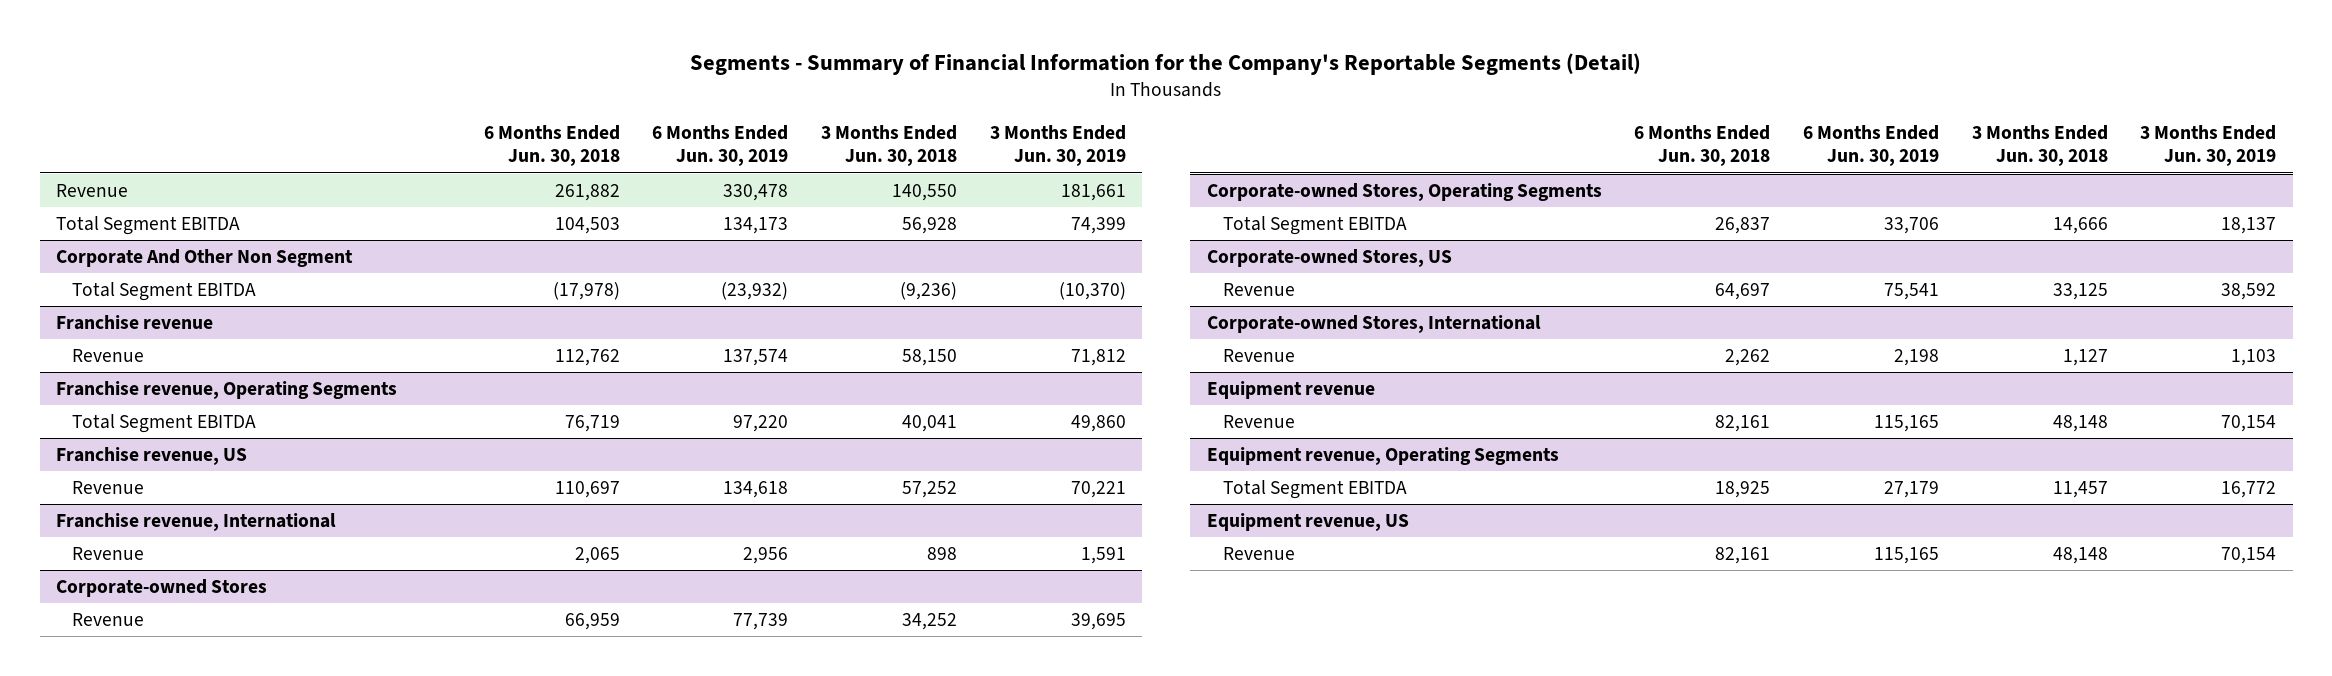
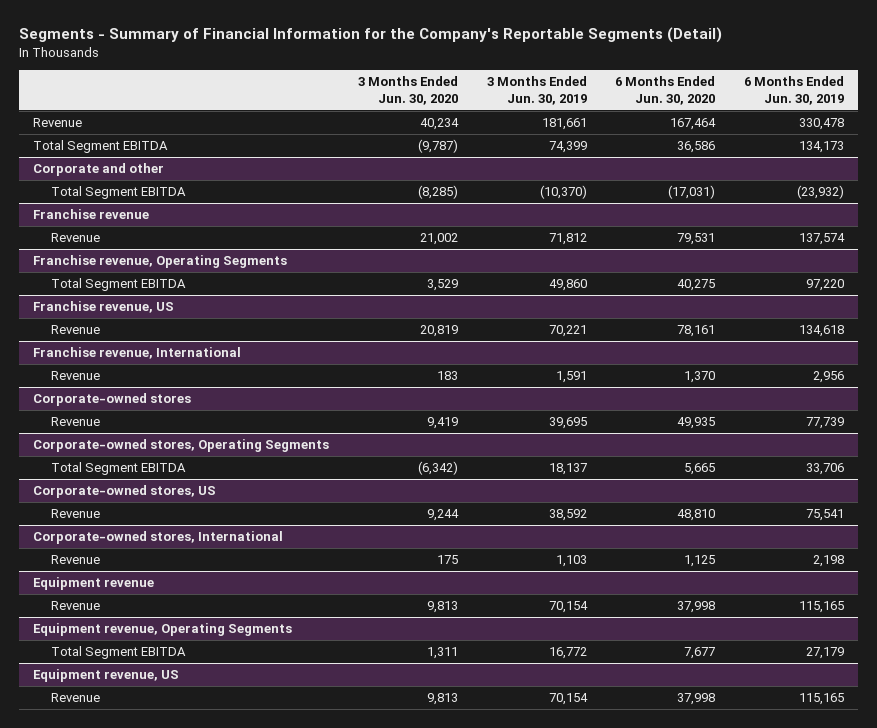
- | 6 Months Ended Jun. 30, 2018 | 6 Months Ended Jun. 30, 2019 | 3 Months Ended Jun. 30, 2018 | 3 Months Ended Jun. 30, 2019
+ | 3 Months Ended Jun. 30, 2020 | 3 Months Ended Jun. 30, 2019 | 6 Months Ended Jun. 30, 2020 | 6 Months Ended Jun. 30, 2019
- Corporate And Other Non Segment
+ Corporate and other
- Corporate-owned Stores
+ Corporate-owned stores
- Corporate-owned Stores, Operating Segments
+ Corporate-owned stores, Operating Segments
- Corporate-owned Stores, US
+ Corporate-owned stores, US
- Corporate-owned Stores, International
+ Corporate-owned stores, International

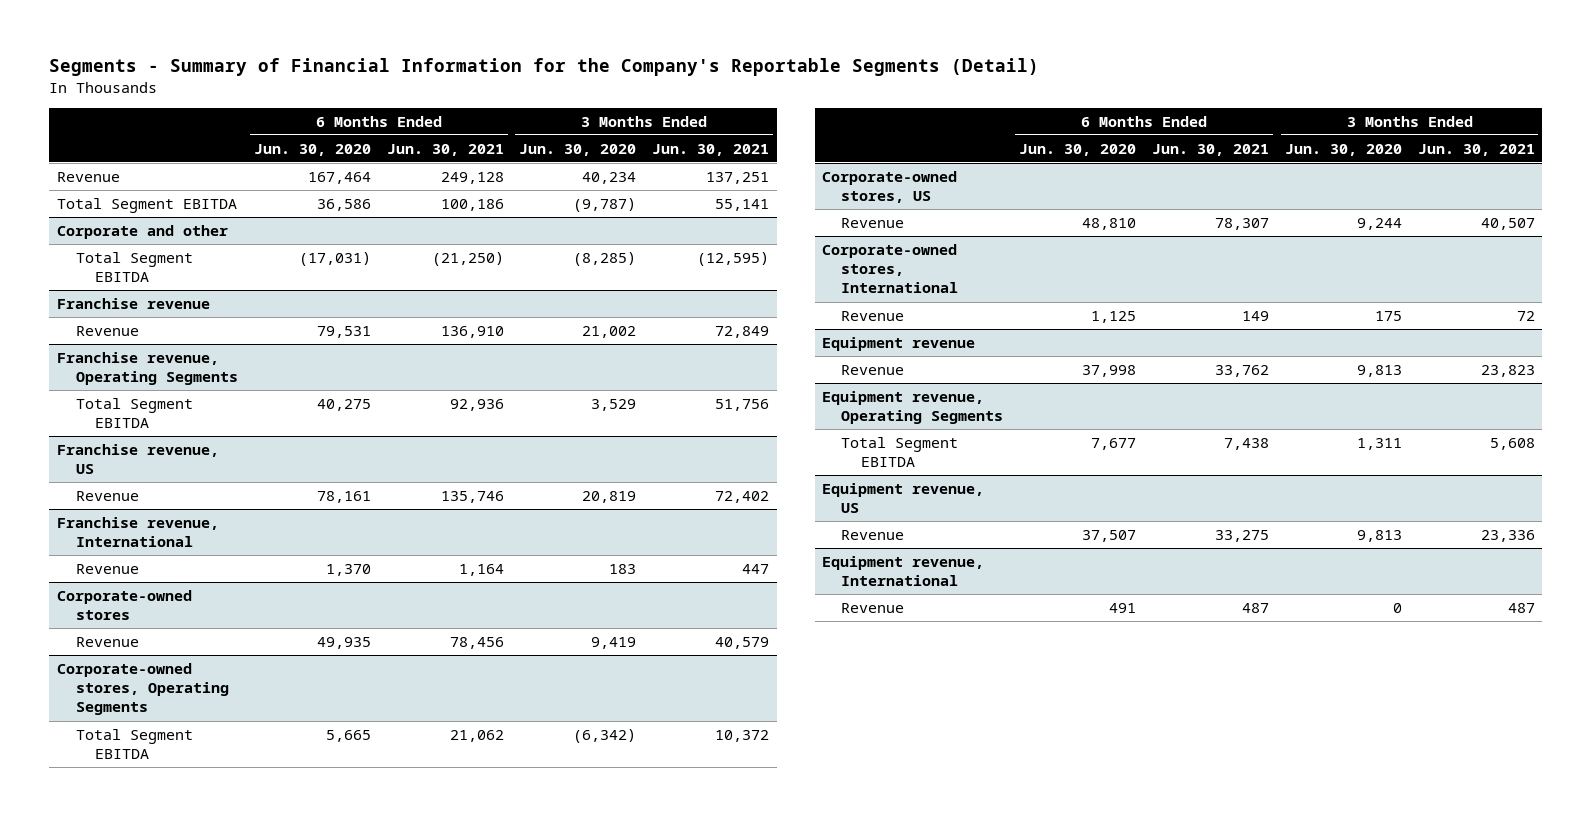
- | 3 Months Ended Jun. 30, 2020 | 3 Months Ended Jun. 30, 2019 | 6 Months Ended Jun. 30, 2020 | 6 Months Ended Jun. 30, 2019
+ | 6 Months Ended Jun. 30, 2020 | 6 Months Ended Jun. 30, 2021 | 3 Months Ended Jun. 30, 2020 | 3 Months Ended Jun. 30, 2021
@ Equipment revenue, US
- Revenue | 9,813 | 70,154 | 37,998 | 115,165
+ Revenue | 37,507 | 33,275 | 9,813 | 23,336
+ Equipment revenue, International
+ Revenue | 491 | 487 | 0 | 487

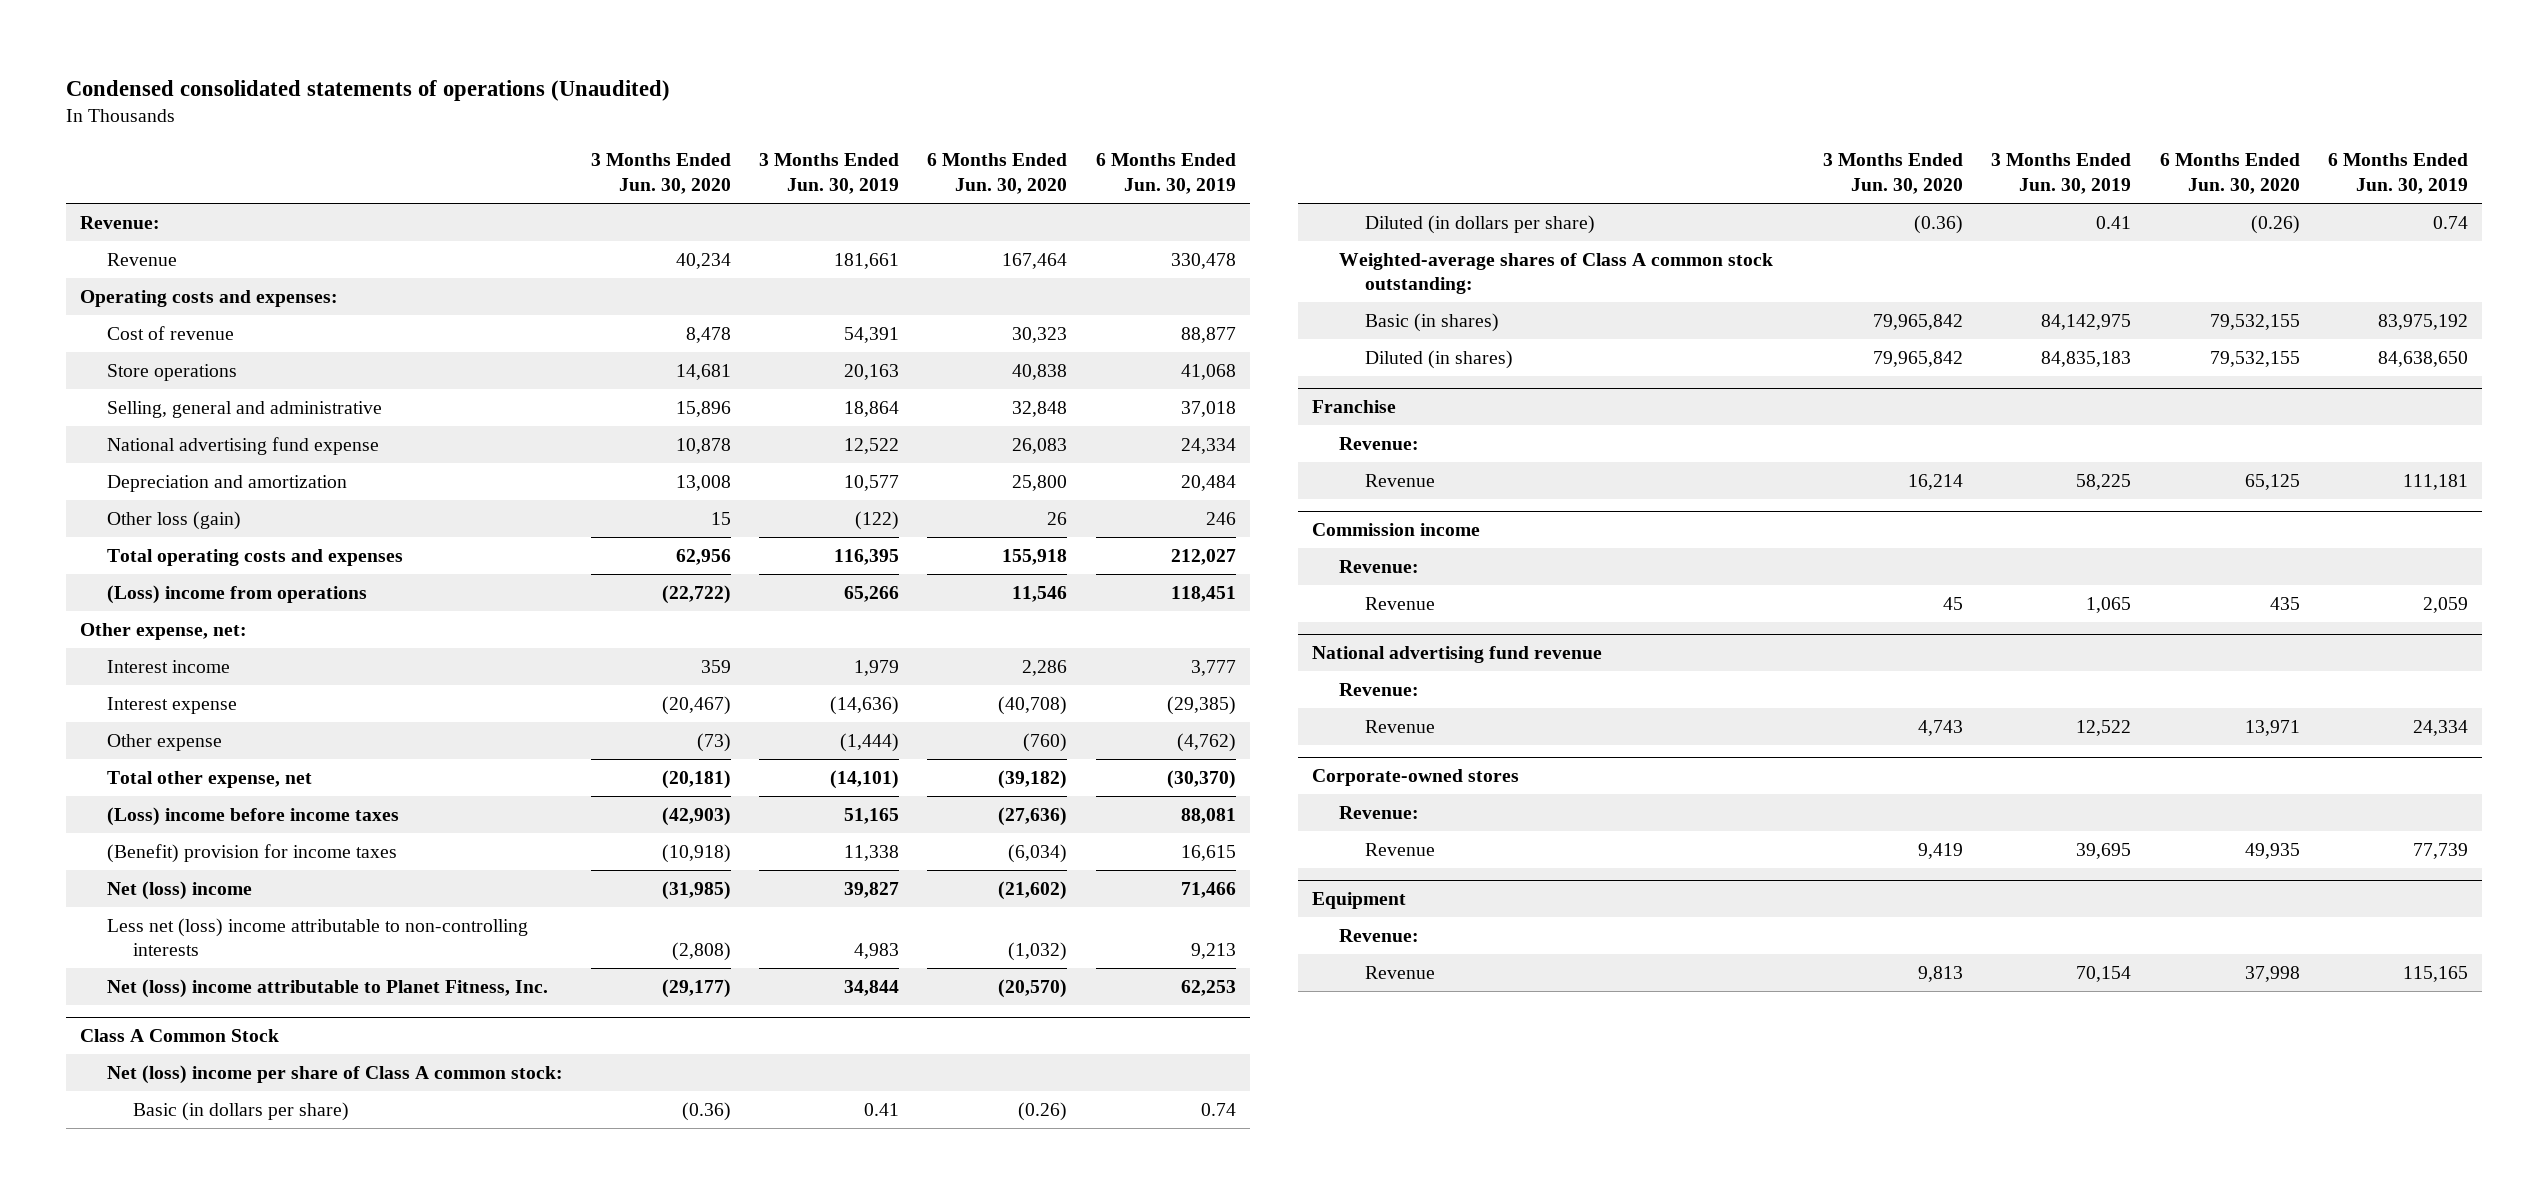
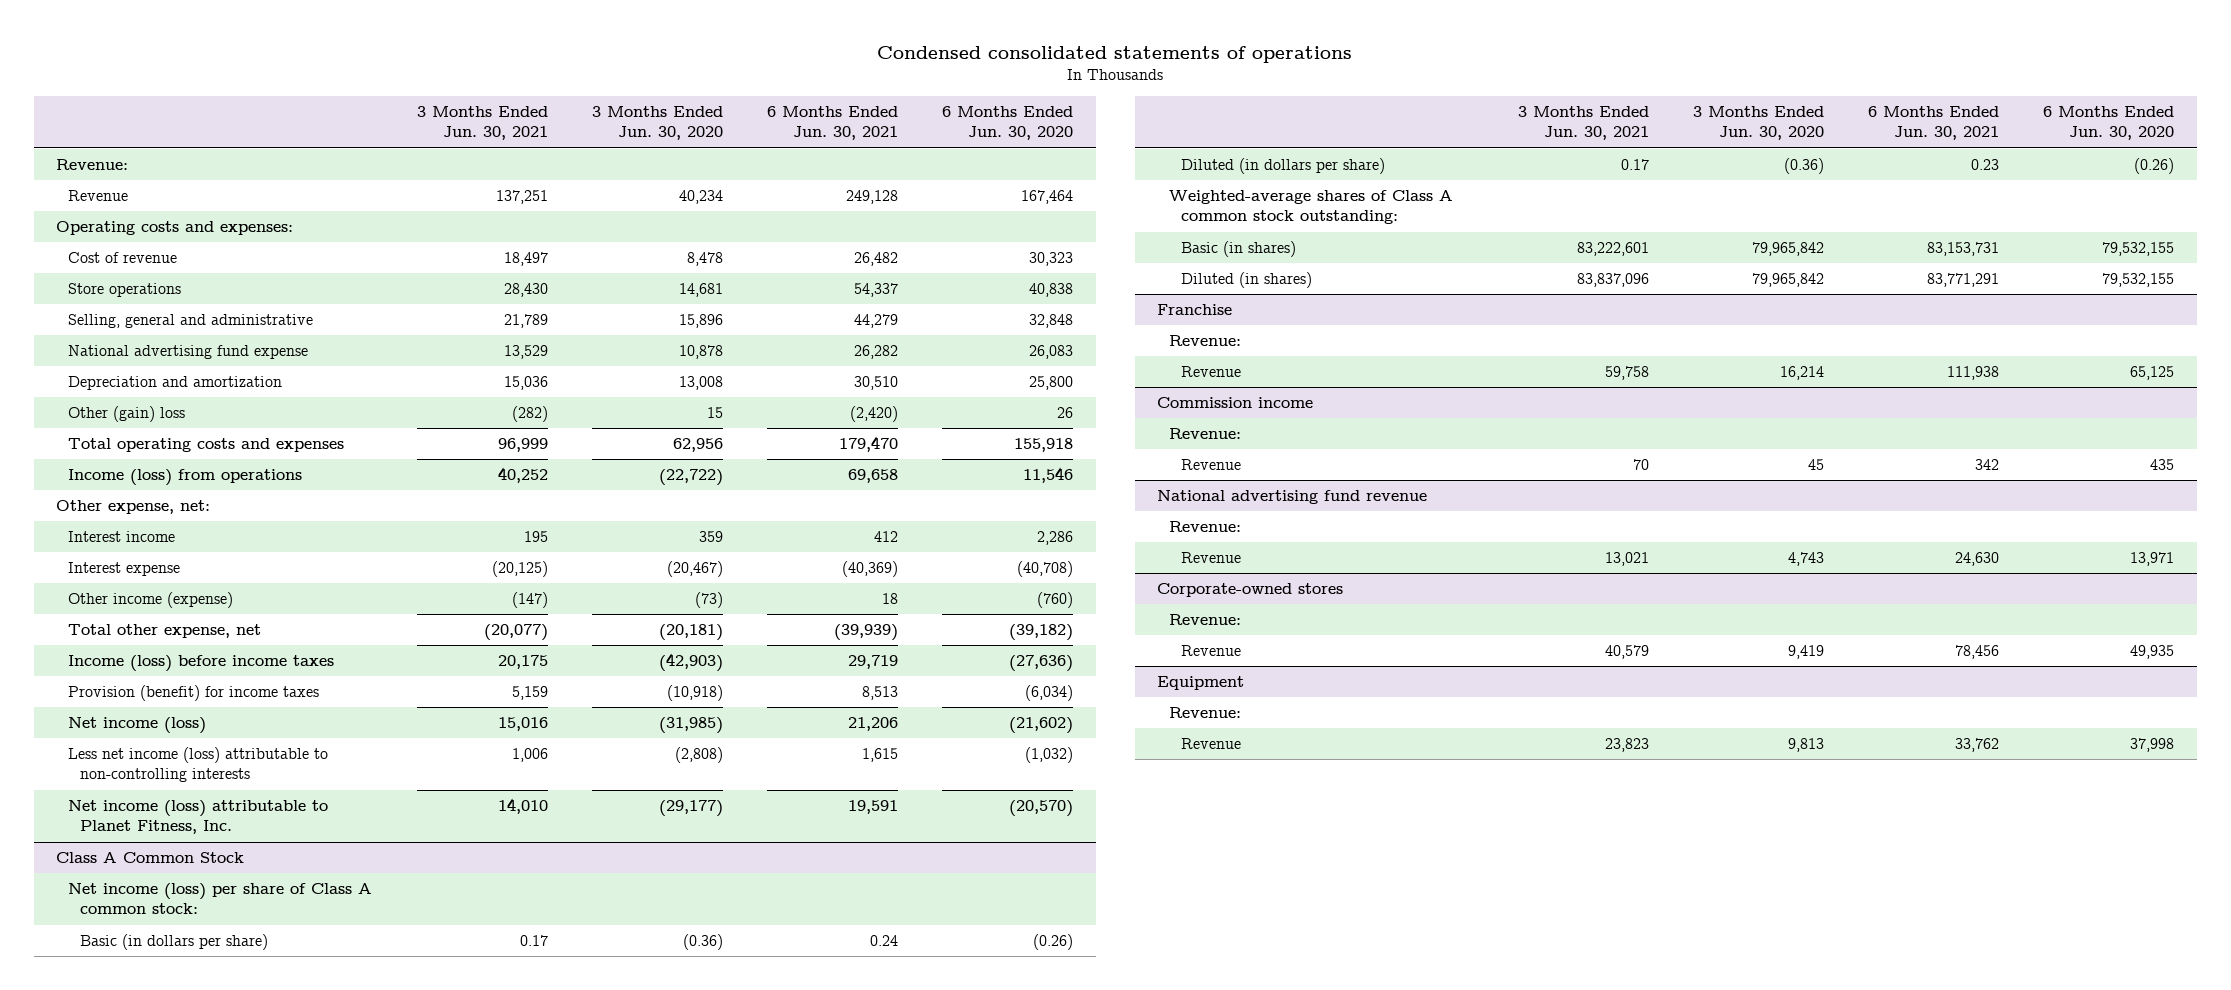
- Condensed consolidated statements of operations (Unaudited)
+ Condensed consolidated statements of operations
- | 3 Months Ended Jun. 30, 2020 | 3 Months Ended Jun. 30, 2019 | 6 Months Ended Jun. 30, 2020 | 6 Months Ended Jun. 30, 2019
+ | 3 Months Ended Jun. 30, 2021 | 3 Months Ended Jun. 30, 2020 | 6 Months Ended Jun. 30, 2021 | 6 Months Ended Jun. 30, 2020
- Other loss (gain) | 15 | (122) | 26 | 246
+ Other (gain) loss | (282) | 15 | (2,420) | 26
- (Loss) income from operations | (22,722) | 65,266 | 11,546 | 118,451
+ Income (loss) from operations | 40,252 | (22,722) | 69,658 | 11,546
- Other expense | (73) | (1,444) | (760) | (4,762)
+ Other income (expense) | (147) | (73) | 18 | (760)
- (Loss) income before income taxes | (42,903) | 51,165 | (27,636) | 88,081
- (Benefit) provision for income taxes | (10,918) | 11,338 | (6,034) | 16,615
- Net (loss) income | (31,985) | 39,827 | (21,602) | 71,466
- Less net (loss) income attributable to non-controlling interests | (2,808) | 4,983 | (1,032) | 9,213
- Net (loss) income attributable to Planet Fitness, Inc. | (29,177) | 34,844 | (20,570) | 62,253
+ Income (loss) before income taxes | 20,175 | (42,903) | 29,719 | (27,636)
+ Provision (benefit) for income taxes | 5,159 | (10,918) | 8,513 | (6,034)
+ Net income (loss) | 15,016 | (31,985) | 21,206 | (21,602)
+ Less net income (loss) attributable to non-controlling interests | 1,006 | (2,808) | 1,615 | (1,032)
+ Net income (loss) attributable to Planet Fitness, Inc. | 14,010 | (29,177) | 19,591 | (20,570)
@ Class A Common Stock
- Net (loss) income per share of Class A common stock:
+ Net income (loss) per share of Class A common stock:

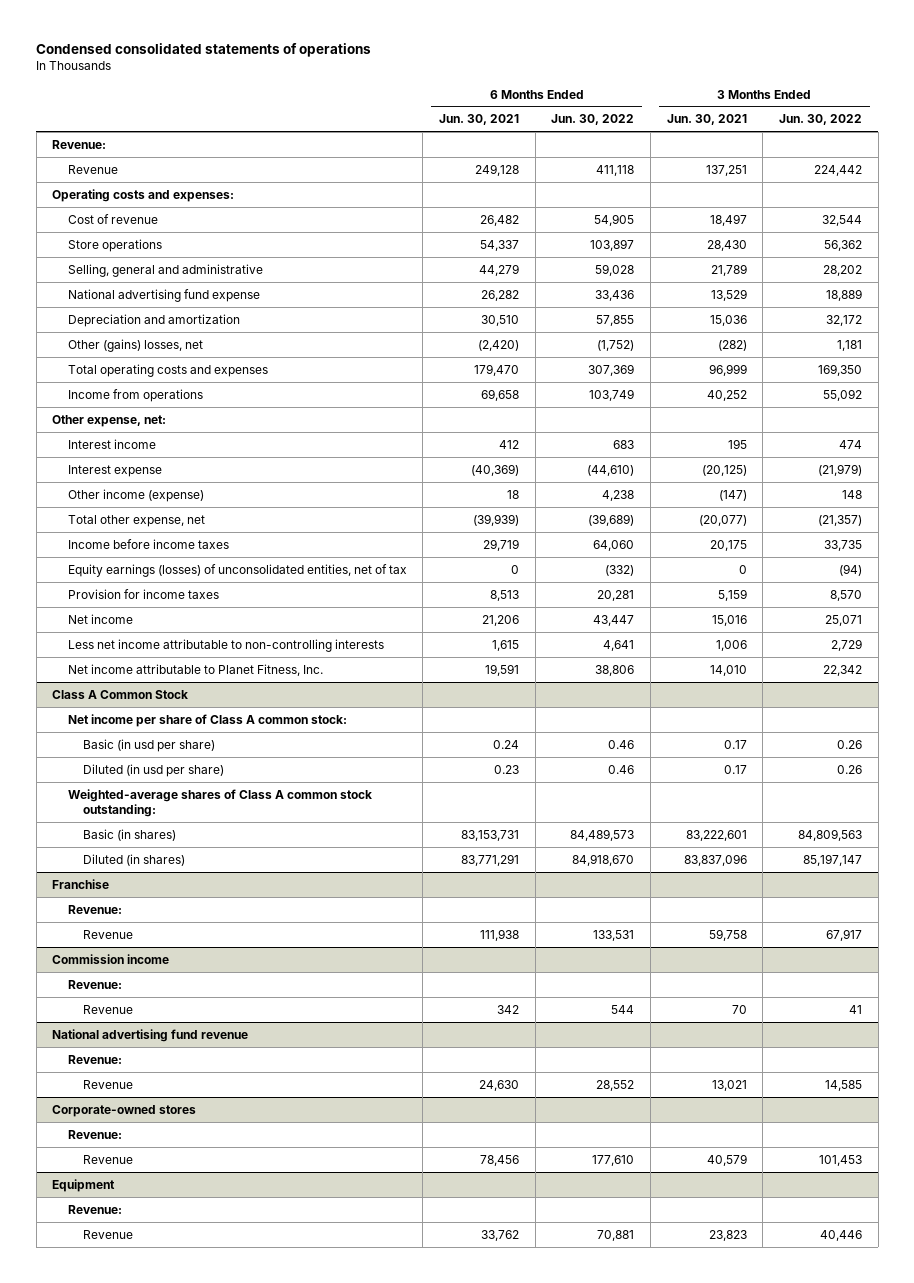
- | 3 Months Ended Jun. 30, 2021 | 3 Months Ended Jun. 30, 2020 | 6 Months Ended Jun. 30, 2021 | 6 Months Ended Jun. 30, 2020
+ | 6 Months Ended Jun. 30, 2021 | 6 Months Ended Jun. 30, 2022 | 3 Months Ended Jun. 30, 2021 | 3 Months Ended Jun. 30, 2022
- Other (gain) loss | (282) | 15 | (2,420) | 26
+ Other (gains) losses, net | (2,420) | (1,752) | (282) | 1,181
- Income (loss) from operations | 40,252 | (22,722) | 69,658 | 11,546
+ Income from operations | 69,658 | 103,749 | 40,252 | 55,092
- Income (loss) before income taxes | 20,175 | (42,903) | 29,719 | (27,636)
- Provision (benefit) for income taxes | 5,159 | (10,918) | 8,513 | (6,034)
- Net income (loss) | 15,016 | (31,985) | 21,206 | (21,602)
- Less net income (loss) attributable to non-controlling interests | 1,006 | (2,808) | 1,615 | (1,032)
- Net income (loss) attributable to Planet Fitness, Inc. | 14,010 | (29,177) | 19,591 | (20,570)
+ Income before income taxes | 29,719 | 64,060 | 20,175 | 33,735
+ Equity earnings (losses) of unconsolidated entities, net of tax | 0 | (332) | 0 | (94)
+ Provision for income taxes | 8,513 | 20,281 | 5,159 | 8,570
+ Net income | 21,206 | 43,447 | 15,016 | 25,071
+ Less net income attributable to non-controlling interests | 1,615 | 4,641 | 1,006 | 2,729
+ Net income attributable to Planet Fitness, Inc. | 19,591 | 38,806 | 14,010 | 22,342
@ Class A Common Stock
- Net income (loss) per share of Class A common stock:
- Basic (in dollars per share) | 0.17 | (0.36) | 0.24 | (0.26)
- Diluted (in dollars per share) | 0.17 | (0.36) | 0.23 | (0.26)
+ Net income per share of Class A common stock:
+ Basic (in usd per share) | 0.24 | 0.46 | 0.17 | 0.26
+ Diluted (in usd per share) | 0.23 | 0.46 | 0.17 | 0.26

